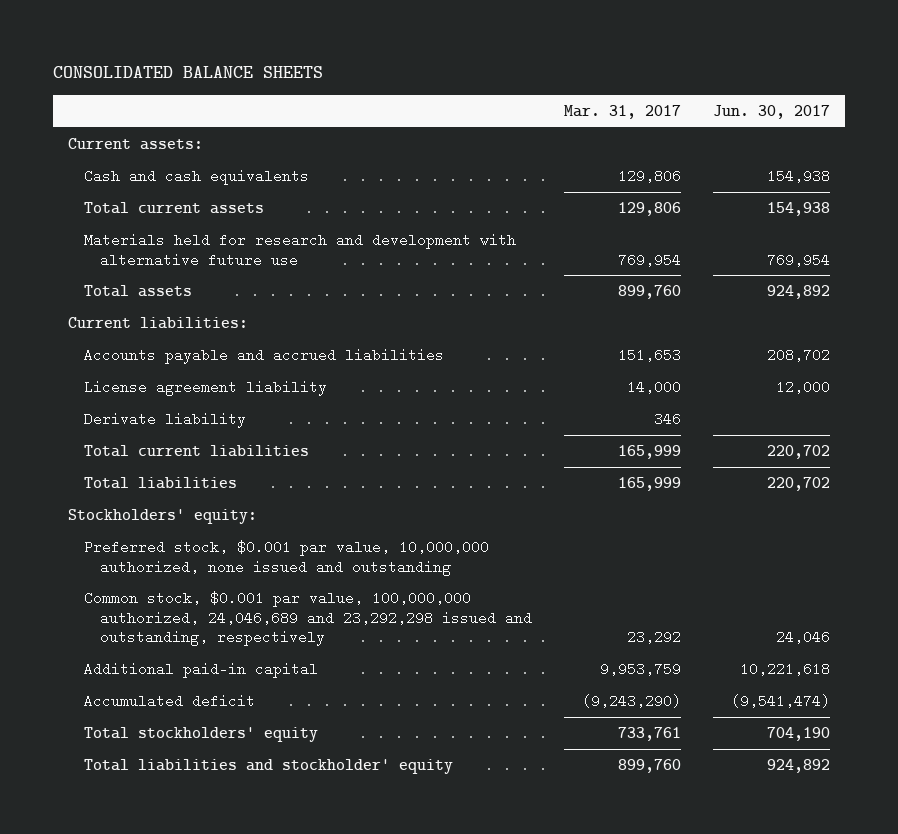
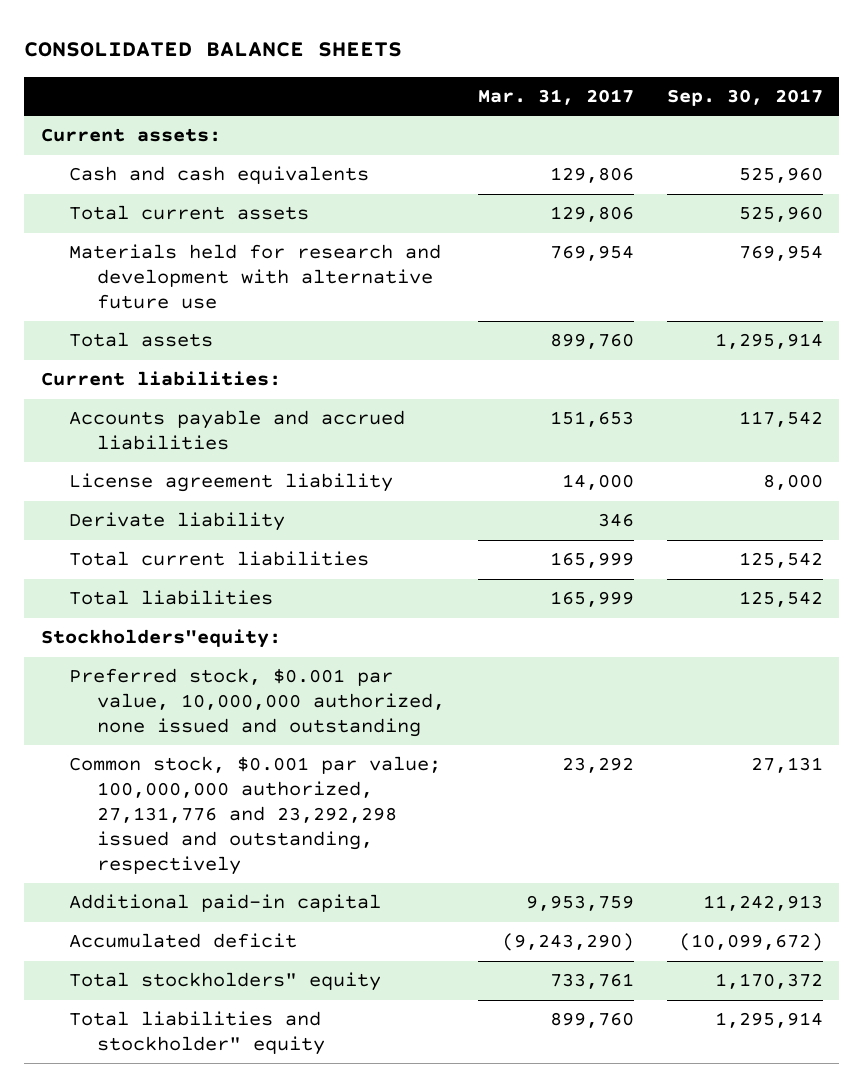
- | Mar. 31, 2017 | Jun. 30, 2017
+ | Mar. 31, 2017 | Sep. 30, 2017
- Stockholders' equity:
+ Stockholders"equity:
- Common stock, $0.001 par value, 100,000,000 authorized, 24,046,689 and 23,292,298 issued and outstanding, respectively | 23,292 | 24,046
+ Common stock, $0.001 par value; 100,000,000 authorized, 27,131,776 and 23,292,298 issued and outstanding, respectively | 23,292 | 27,131
- Total stockholders' equity | 733,761 | 704,190
- Total liabilities and stockholder' equity | 899,760 | 924,892
+ Total stockholders" equity | 733,761 | 1,170,372
+ Total liabilities and stockholder" equity | 899,760 | 1,295,914

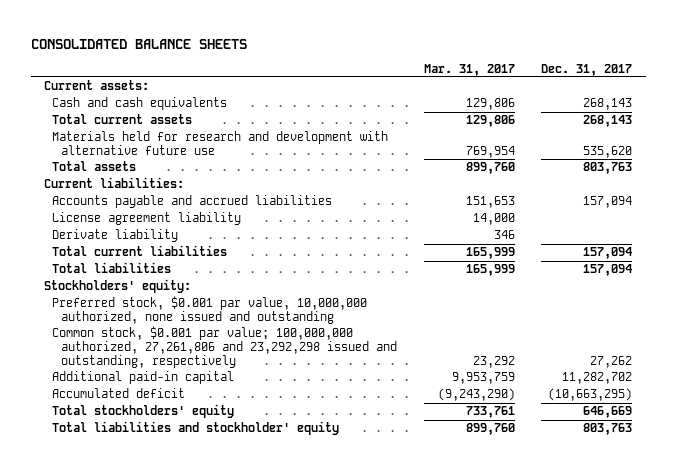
- | Mar. 31, 2017 | Sep. 30, 2017
+ | Mar. 31, 2017 | Dec. 31, 2017
- Stockholders"equity:
+ Stockholders' equity:
- Common stock, $0.001 par value; 100,000,000 authorized, 27,131,776 and 23,292,298 issued and outstanding, respectively | 23,292 | 27,131
+ Common stock, $0.001 par value; 100,000,000 authorized, 27,261,806 and 23,292,298 issued and outstanding, respectively | 23,292 | 27,262
- Total stockholders" equity | 733,761 | 1,170,372
- Total liabilities and stockholder" equity | 899,760 | 1,295,914
+ Total stockholders' equity | 733,761 | 646,669
+ Total liabilities and stockholder' equity | 899,760 | 803,763

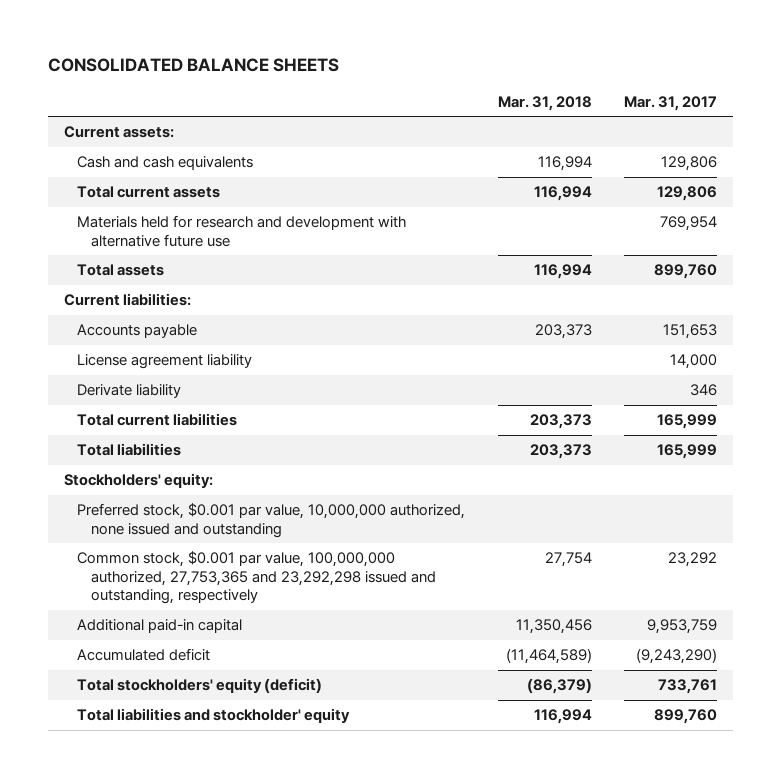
- | Mar. 31, 2017 | Dec. 31, 2017
+ | Mar. 31, 2018 | Mar. 31, 2017
- Accounts payable and accrued liabilities | 151,653 | 157,094
+ Accounts payable | 203,373 | 151,653
- Common stock, $0.001 par value; 100,000,000 authorized, 27,261,806 and 23,292,298 issued and outstanding, respectively | 23,292 | 27,262
+ Common stock, $0.001 par value, 100,000,000 authorized, 27,753,365 and 23,292,298 issued and outstanding, respectively | 27,754 | 23,292
- Total stockholders' equity | 733,761 | 646,669
+ Total stockholders' equity (deficit) | (86,379) | 733,761

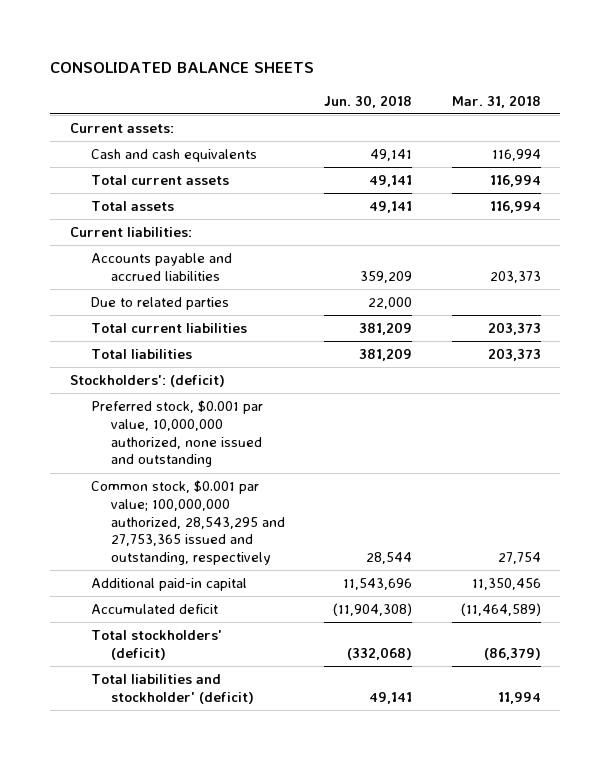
- | Mar. 31, 2018 | Mar. 31, 2017
+ | Jun. 30, 2018 | Mar. 31, 2018
- Materials held for research and development with alternative future use | | 769,954
- Accounts payable | 203,373 | 151,653
- License agreement liability | | 14,000
- Derivate liability | | 346
+ Accounts payable and accrued liabilities | 359,209 | 203,373
+ Due to related parties | 22,000 |
- Stockholders' equity:
+ Stockholders': (deficit)
- Common stock, $0.001 par value, 100,000,000 authorized, 27,753,365 and 23,292,298 issued and outstanding, respectively | 27,754 | 23,292
+ Common stock, $0.001 par value; 100,000,000 authorized, 28,543,295 and 27,753,365 issued and outstanding, respectively | 28,544 | 27,754
- Total stockholders' equity (deficit) | (86,379) | 733,761
- Total liabilities and stockholder' equity | 116,994 | 899,760
+ Total stockholders' (deficit) | (332,068) | (86,379)
+ Total liabilities and stockholder' (deficit) | 49,141 | 11,994

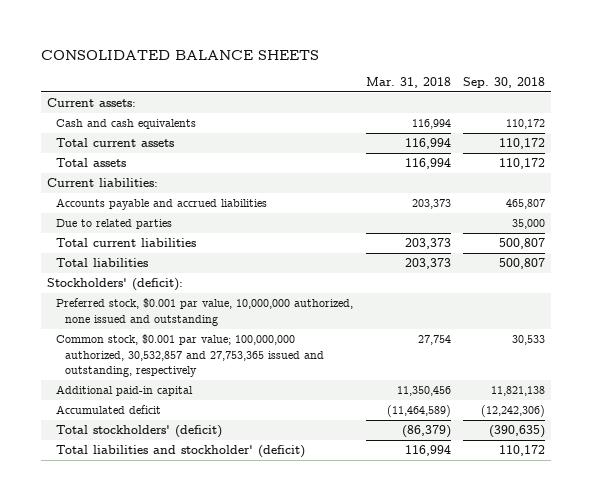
- | Jun. 30, 2018 | Mar. 31, 2018
+ | Mar. 31, 2018 | Sep. 30, 2018
- Stockholders': (deficit)
+ Stockholders' (deficit):
- Common stock, $0.001 par value; 100,000,000 authorized, 28,543,295 and 27,753,365 issued and outstanding, respectively | 28,544 | 27,754
+ Common stock, $0.001 par value; 100,000,000 authorized, 30,532,857 and 27,753,365 issued and outstanding, respectively | 27,754 | 30,533
- Total liabilities and stockholder' (deficit) | 49,141 | 11,994
+ Total liabilities and stockholder' (deficit) | 116,994 | 110,172

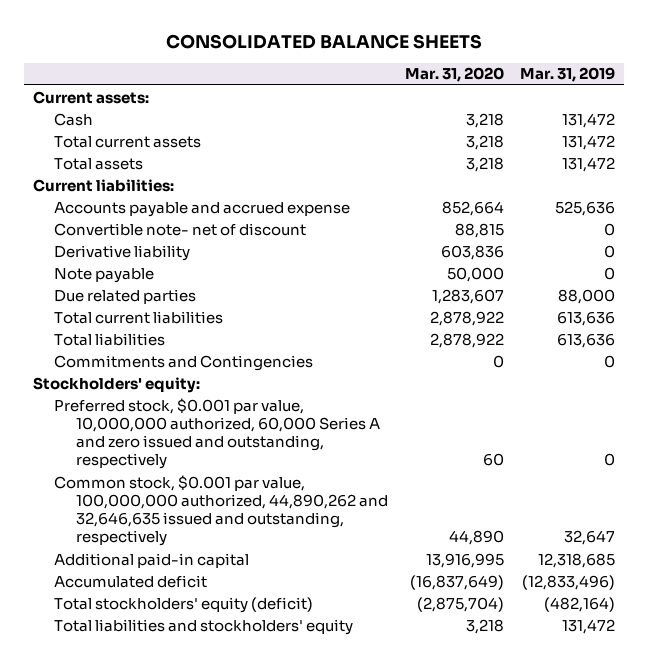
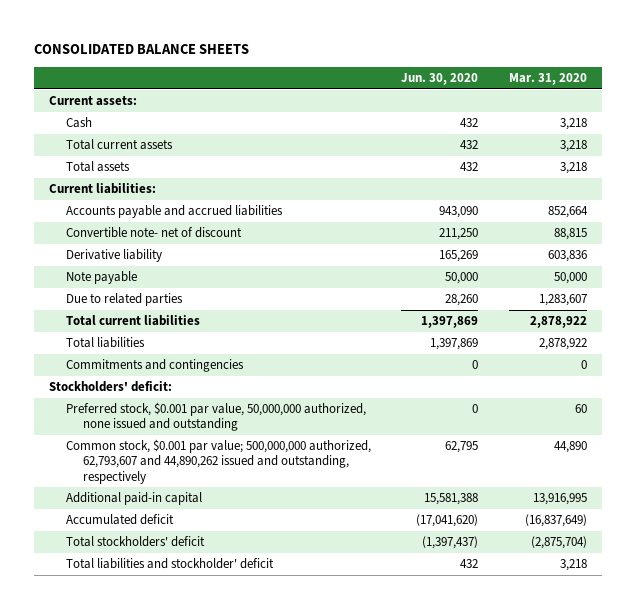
- | Mar. 31, 2020 | Mar. 31, 2019
+ | Jun. 30, 2020 | Mar. 31, 2020
- Accounts payable and accrued expense | 852,664 | 525,636
+ Accounts payable and accrued liabilities | 943,090 | 852,664
- Due related parties | 1,283,607 | 88,000
+ Due to related parties | 28,260 | 1,283,607
- Commitments and Contingencies | 0 | 0
- Stockholders' equity:
- Preferred stock, $0.001 par value, 10,000,000 authorized, 60,000 Series A and zero issued and outstanding, respectively | 60 | 0
- Common stock, $0.001 par value, 100,000,000 authorized, 44,890,262 and 32,646,635 issued and outstanding, respectively | 44,890 | 32,647
+ Commitments and contingencies | 0 | 0
+ Stockholders' deficit:
+ Preferred stock, $0.001 par value, 50,000,000 authorized, none issued and outstanding | 0 | 60
+ Common stock, $0.001 par value; 500,000,000 authorized, 62,793,607 and 44,890,262 issued and outstanding, respectively | 62,795 | 44,890
- Total stockholders' equity (deficit) | (2,875,704) | (482,164)
- Total liabilities and stockholders' equity | 3,218 | 131,472
+ Total stockholders' deficit | (1,397,437) | (2,875,704)
+ Total liabilities and stockholder' deficit | 432 | 3,218

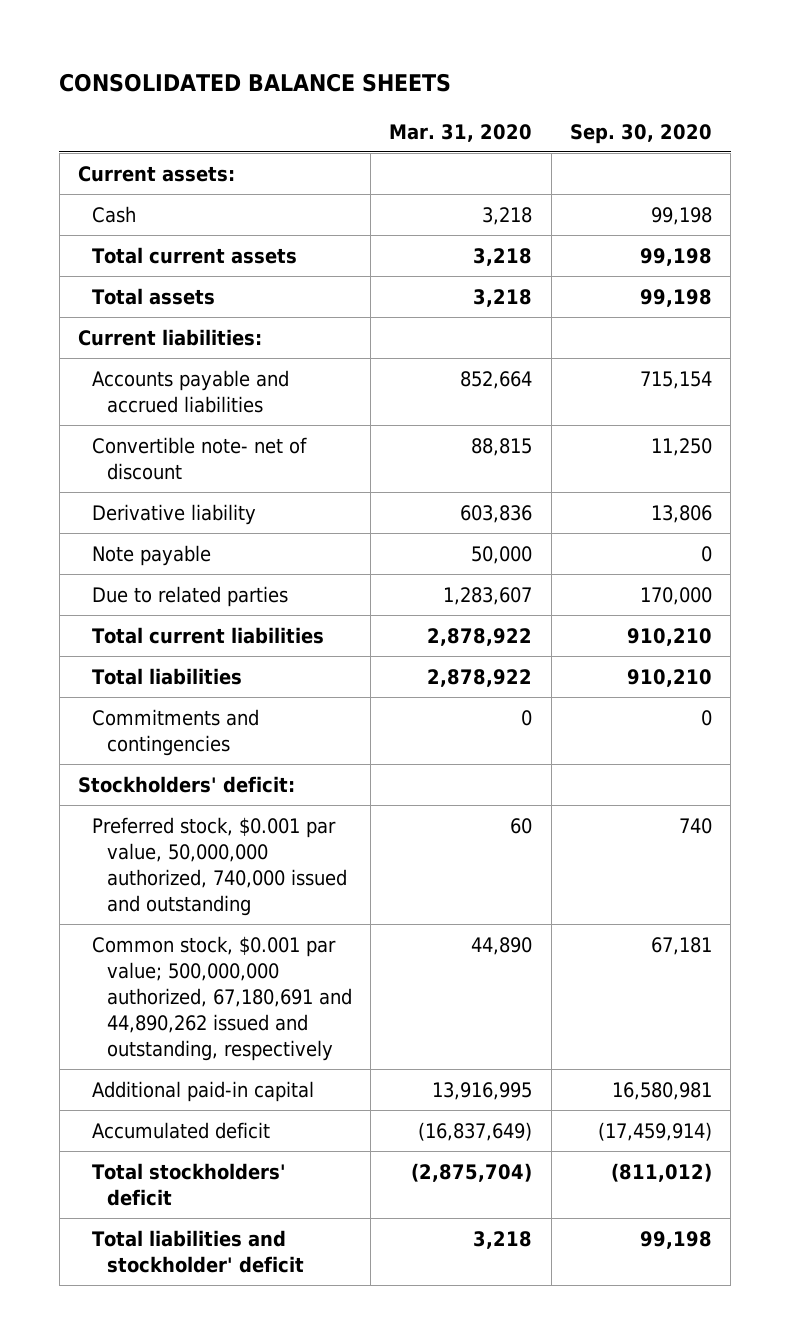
- | Jun. 30, 2020 | Mar. 31, 2020
+ | Mar. 31, 2020 | Sep. 30, 2020
- Preferred stock, $0.001 par value, 50,000,000 authorized, none issued and outstanding | 0 | 60
- Common stock, $0.001 par value; 500,000,000 authorized, 62,793,607 and 44,890,262 issued and outstanding, respectively | 62,795 | 44,890
+ Preferred stock, $0.001 par value, 50,000,000 authorized, 740,000 issued and outstanding | 60 | 740
+ Common stock, $0.001 par value; 500,000,000 authorized, 67,180,691 and 44,890,262 issued and outstanding, respectively | 44,890 | 67,181

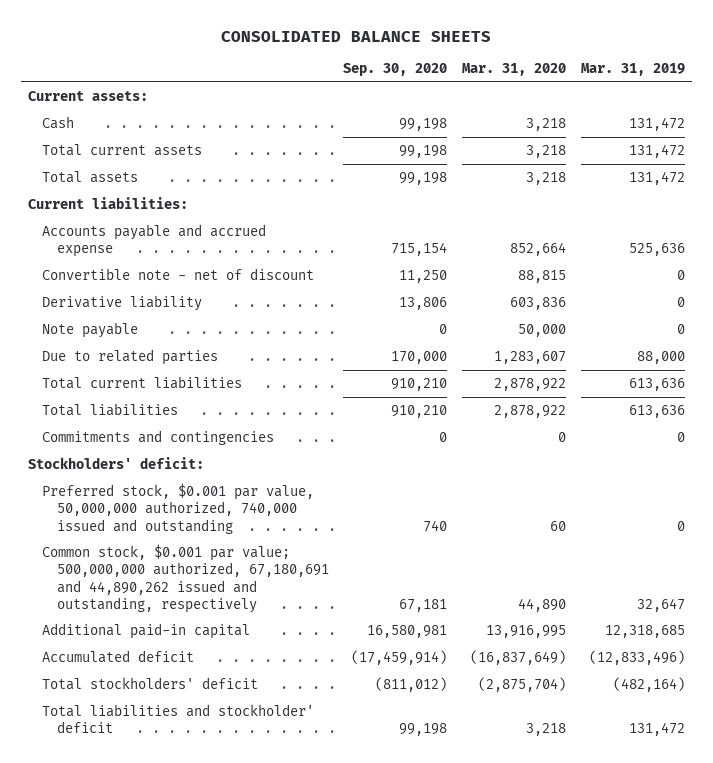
- | Mar. 31, 2020 | Sep. 30, 2020
+ | Sep. 30, 2020 | Mar. 31, 2020 | Mar. 31, 2019
- Accounts payable and accrued liabilities | 852,664 | 715,154
- Convertible note- net of discount | 88,815 | 11,250
+ Accounts payable and accrued expense | 715,154 | 852,664 | 525,636
+ Convertible note - net of discount | 11,250 | 88,815 | 0

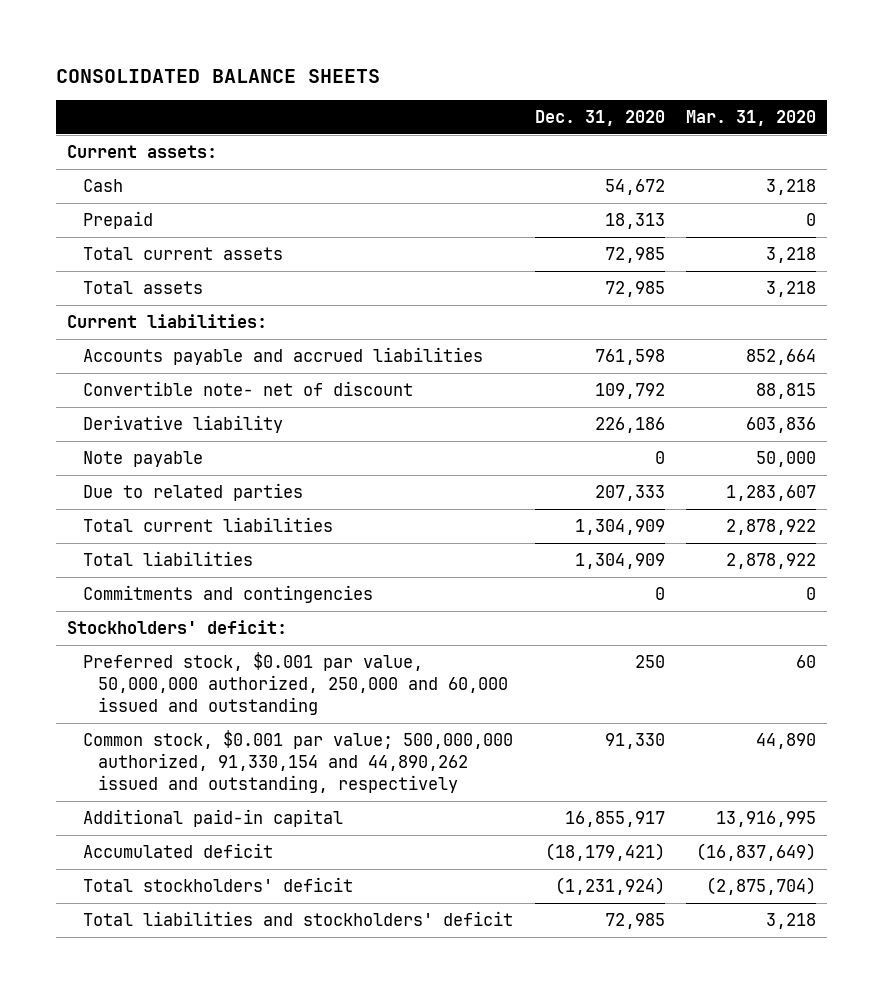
- | Sep. 30, 2020 | Mar. 31, 2020 | Mar. 31, 2019
+ | Dec. 31, 2020 | Mar. 31, 2020
+ Prepaid | 18,313 | 0
- Accounts payable and accrued expense | 715,154 | 852,664 | 525,636
- Convertible note - net of discount | 11,250 | 88,815 | 0
+ Accounts payable and accrued liabilities | 761,598 | 852,664
+ Convertible note- net of discount | 109,792 | 88,815
- Preferred stock, $0.001 par value, 50,000,000 authorized, 740,000 issued and outstanding | 740 | 60 | 0
- Common stock, $0.001 par value; 500,000,000 authorized, 67,180,691 and 44,890,262 issued and outstanding, respectively | 67,181 | 44,890 | 32,647
+ Preferred stock, $0.001 par value, 50,000,000 authorized, 250,000 and 60,000 issued and outstanding | 250 | 60
+ Common stock, $0.001 par value; 500,000,000 authorized, 91,330,154 and 44,890,262 issued and outstanding, respectively | 91,330 | 44,890
- Total liabilities and stockholder' deficit | 99,198 | 3,218 | 131,472
+ Total liabilities and stockholders' deficit | 72,985 | 3,218

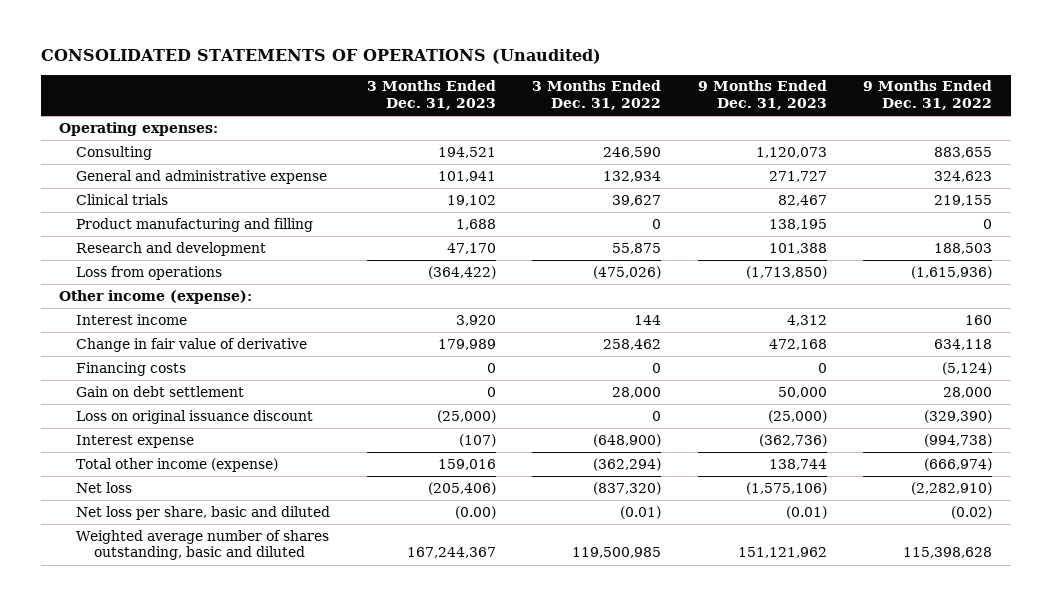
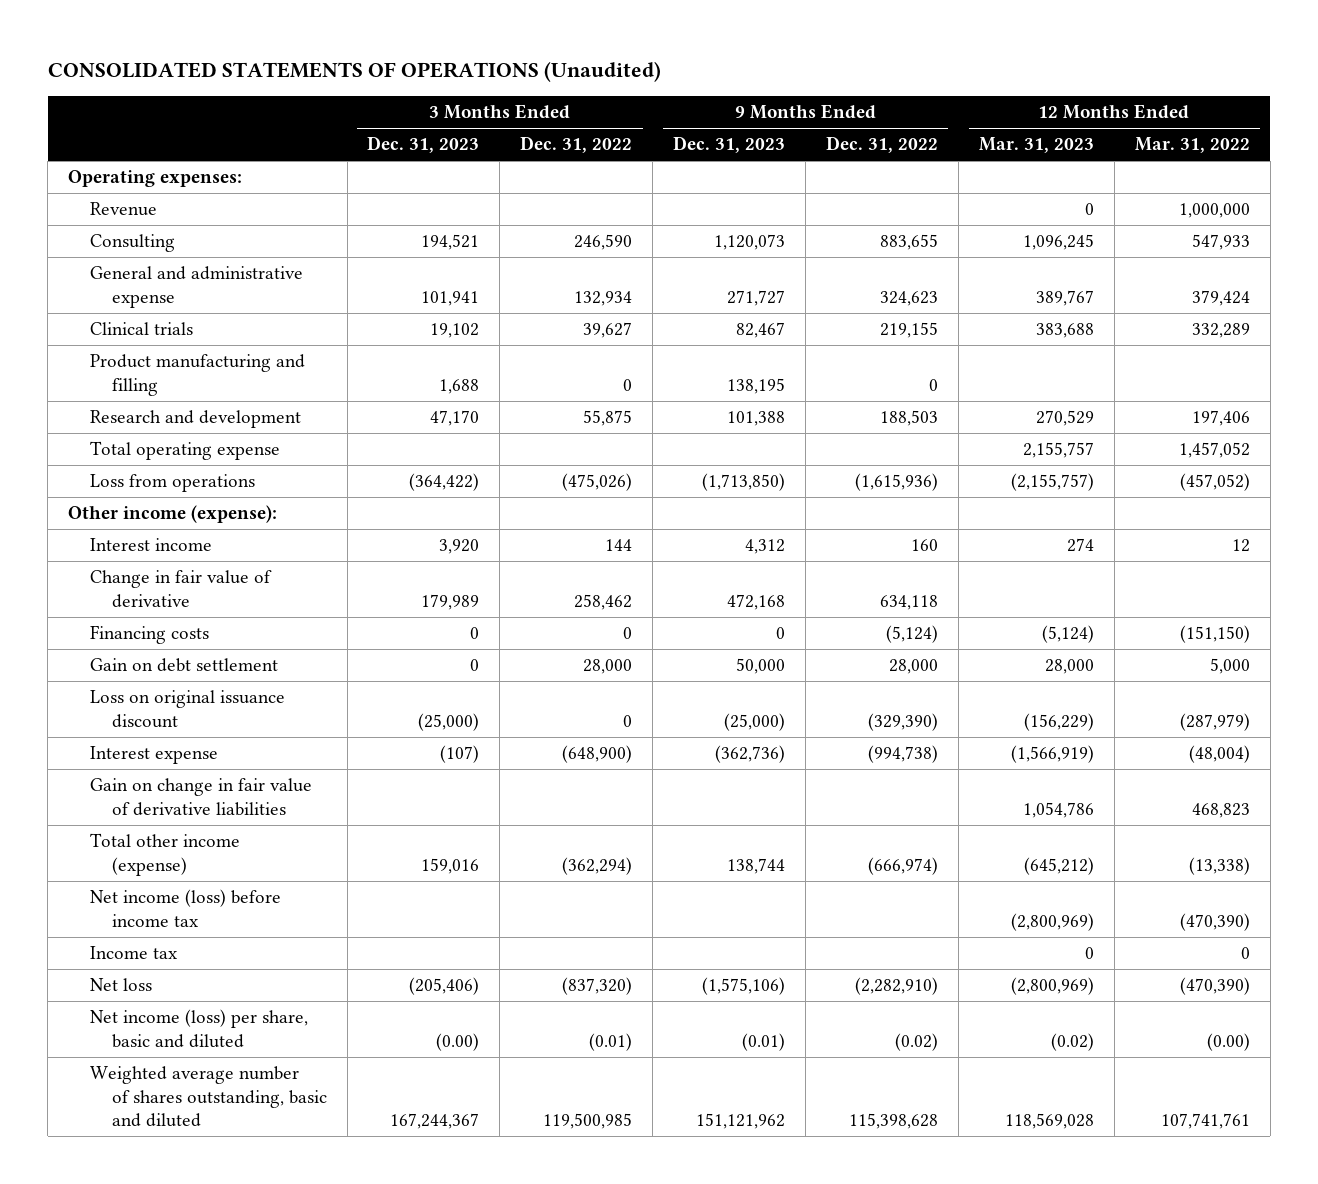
- | 3 Months Ended Dec. 31, 2023 | 3 Months Ended Dec. 31, 2022 | 9 Months Ended Dec. 31, 2023 | 9 Months Ended Dec. 31, 2022
+ | 3 Months Ended Dec. 31, 2023 | 3 Months Ended Dec. 31, 2022 | 9 Months Ended Dec. 31, 2023 | 9 Months Ended Dec. 31, 2022 | 12 Months Ended Mar. 31, 2023 | 12 Months Ended Mar. 31, 2022
+ Revenue | | | | | 0 | 1,000,000
+ Total operating expense | | | | | 2,155,757 | 1,457,052
+ Gain on change in fair value of derivative liabilities | | | | | 1,054,786 | 468,823
+ Net income (loss) before income tax | | | | | (2,800,969) | (470,390)
+ Income tax | | | | | 0 | 0
- Net loss per share, basic and diluted | (0.00) | (0.01) | (0.01) | (0.02)
+ Net income (loss) per share, basic and diluted | (0.00) | (0.01) | (0.01) | (0.02) | (0.02) | (0.00)

